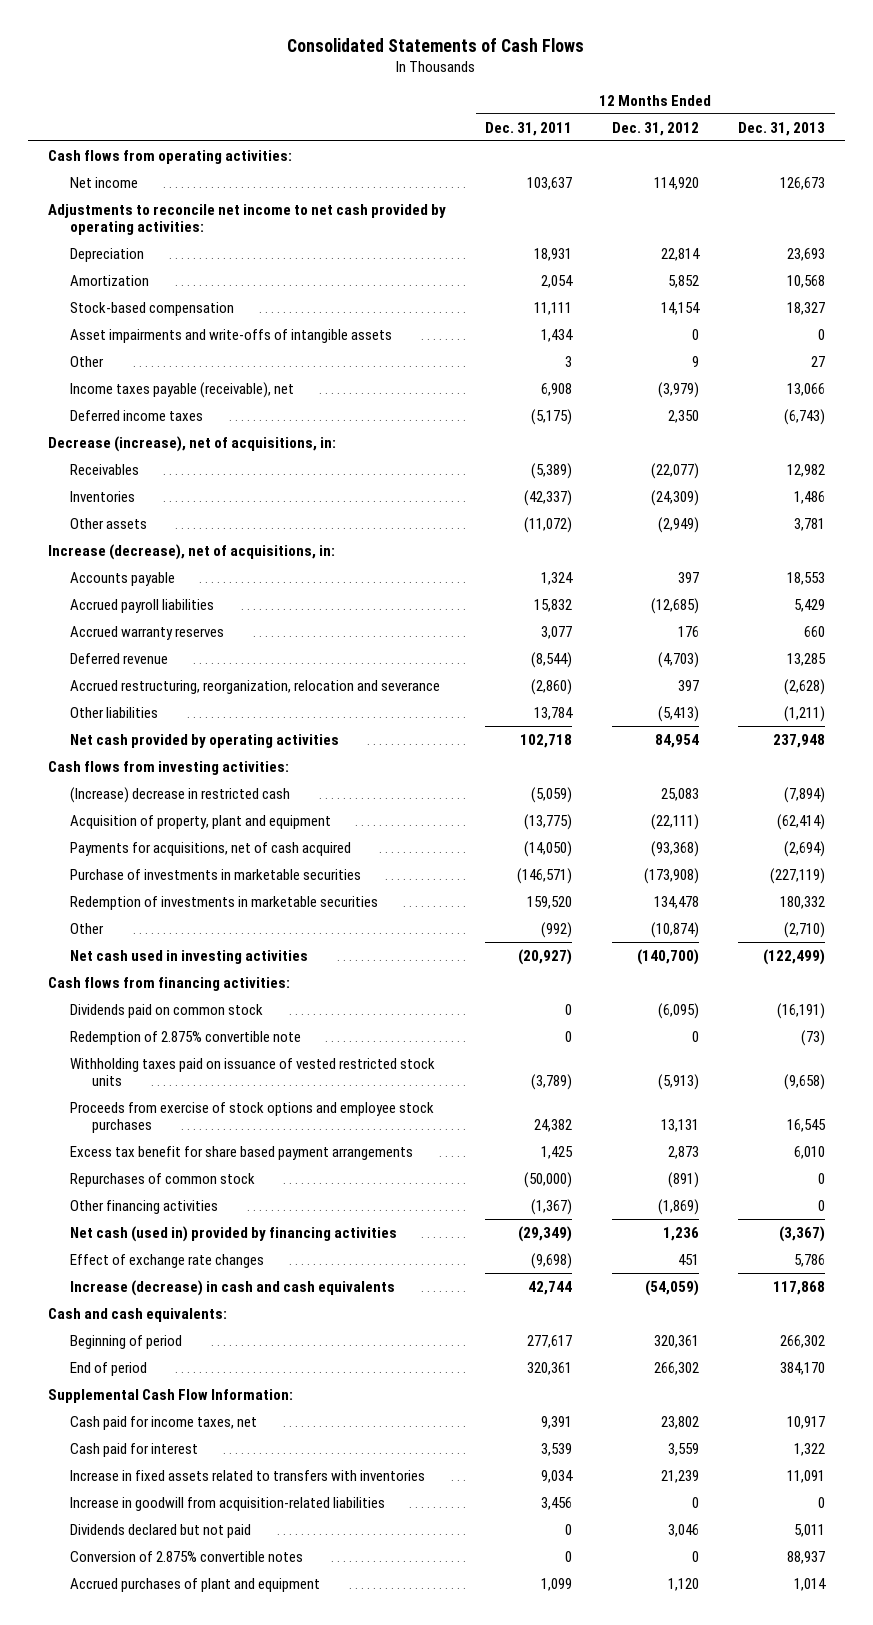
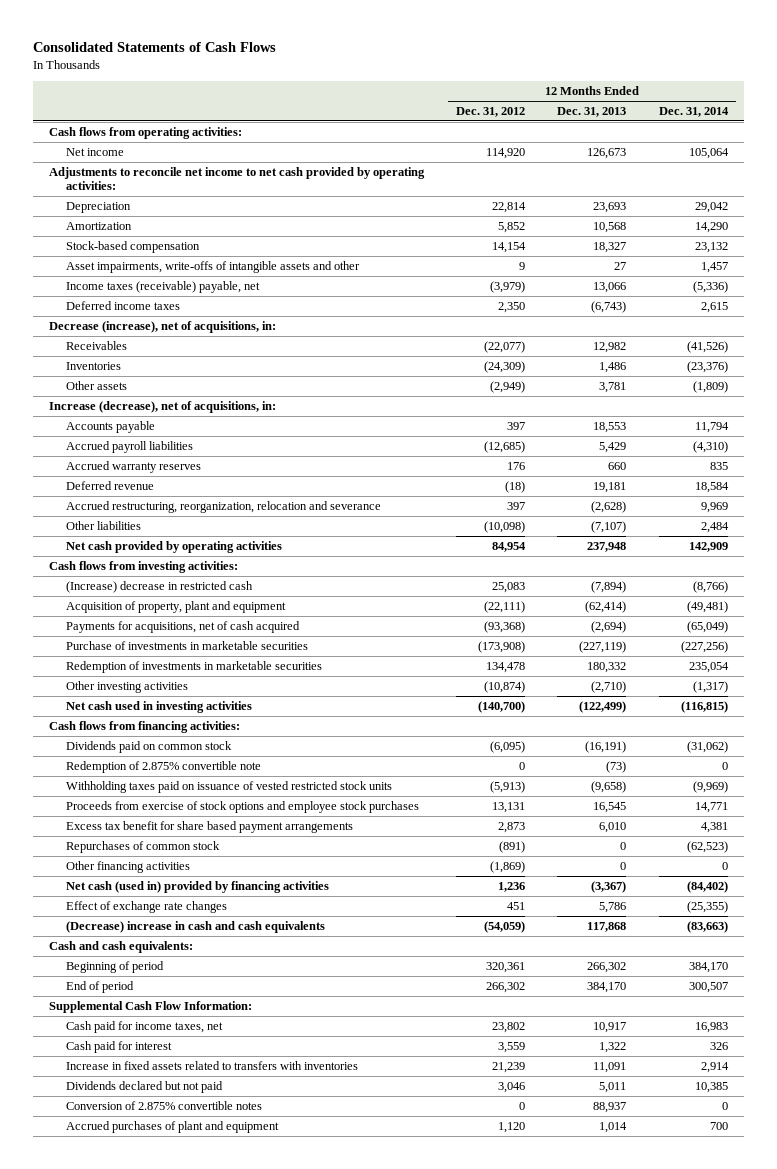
- | 12 Months Ended Dec. 31, 2011 | 12 Months Ended Dec. 31, 2012 | 12 Months Ended Dec. 31, 2013
+ | 12 Months Ended Dec. 31, 2012 | 12 Months Ended Dec. 31, 2013 | 12 Months Ended Dec. 31, 2014
- Asset impairments and write-offs of intangible assets | 1,434 | 0 | 0
- Other | 3 | 9 | 27
- Income taxes payable (receivable), net | 6,908 | (3,979) | 13,066
+ Asset impairments, write-offs of intangible assets and other | 9 | 27 | 1,457
+ Income taxes (receivable) payable, net | (3,979) | 13,066 | (5,336)
- Deferred revenue | (8,544) | (4,703) | 13,285
+ Deferred revenue | (18) | 19,181 | 18,584
- Other liabilities | 13,784 | (5,413) | (1,211)
+ Other liabilities | (10,098) | (7,107) | 2,484
- Other | (992) | (10,874) | (2,710)
+ Other investing activities | (10,874) | (2,710) | (1,317)
- Increase (decrease) in cash and cash equivalents | 42,744 | (54,059) | 117,868
+ (Decrease) increase in cash and cash equivalents | (54,059) | 117,868 | (83,663)
- Increase in goodwill from acquisition-related liabilities | 3,456 | 0 | 0

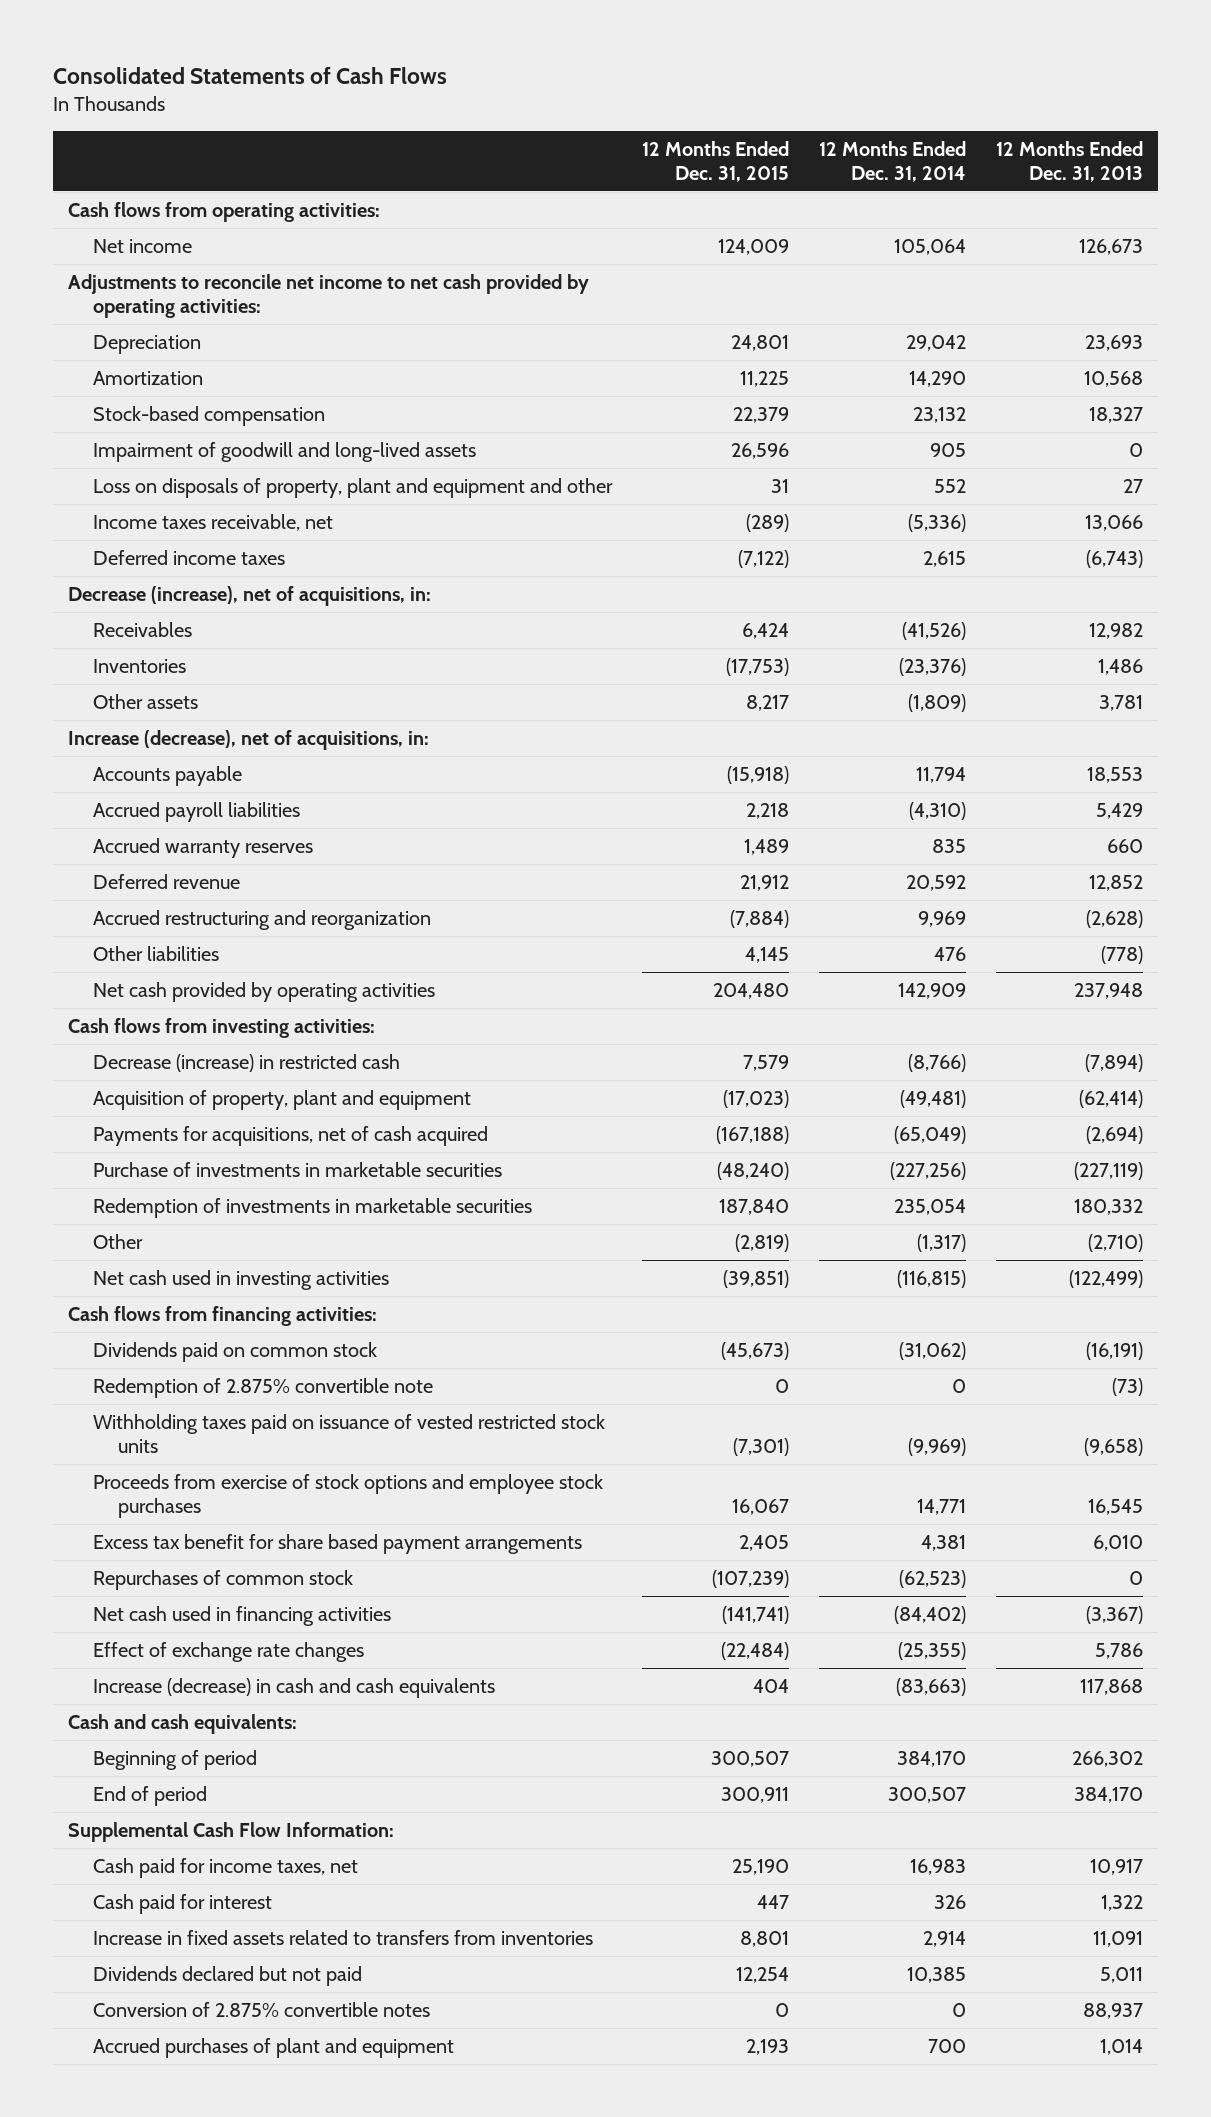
- | 12 Months Ended Dec. 31, 2012 | 12 Months Ended Dec. 31, 2013 | 12 Months Ended Dec. 31, 2014
+ | 12 Months Ended Dec. 31, 2015 | 12 Months Ended Dec. 31, 2014 | 12 Months Ended Dec. 31, 2013
- Asset impairments, write-offs of intangible assets and other | 9 | 27 | 1,457
- Income taxes (receivable) payable, net | (3,979) | 13,066 | (5,336)
+ Impairment of goodwill and long-lived assets | 26,596 | 905 | 0
+ Loss on disposals of property, plant and equipment and other | 31 | 552 | 27
+ Income taxes receivable, net | (289) | (5,336) | 13,066
- Deferred revenue | (18) | 19,181 | 18,584
- Accrued restructuring, reorganization, relocation and severance | 397 | (2,628) | 9,969
- Other liabilities | (10,098) | (7,107) | 2,484
+ Deferred revenue | 21,912 | 20,592 | 12,852
+ Accrued restructuring and reorganization | (7,884) | 9,969 | (2,628)
+ Other liabilities | 4,145 | 476 | (778)
- (Increase) decrease in restricted cash | 25,083 | (7,894) | (8,766)
+ Decrease (increase) in restricted cash | 7,579 | (8,766) | (7,894)
- Other investing activities | (10,874) | (2,710) | (1,317)
+ Other | (2,819) | (1,317) | (2,710)
- Other financing activities | (1,869) | 0 | 0
- Net cash (used in) provided by financing activities | 1,236 | (3,367) | (84,402)
+ Net cash used in financing activities | (141,741) | (84,402) | (3,367)
- (Decrease) increase in cash and cash equivalents | (54,059) | 117,868 | (83,663)
+ Increase (decrease) in cash and cash equivalents | 404 | (83,663) | 117,868
- Increase in fixed assets related to transfers with inventories | 21,239 | 11,091 | 2,914
+ Increase in fixed assets related to transfers from inventories | 8,801 | 2,914 | 11,091

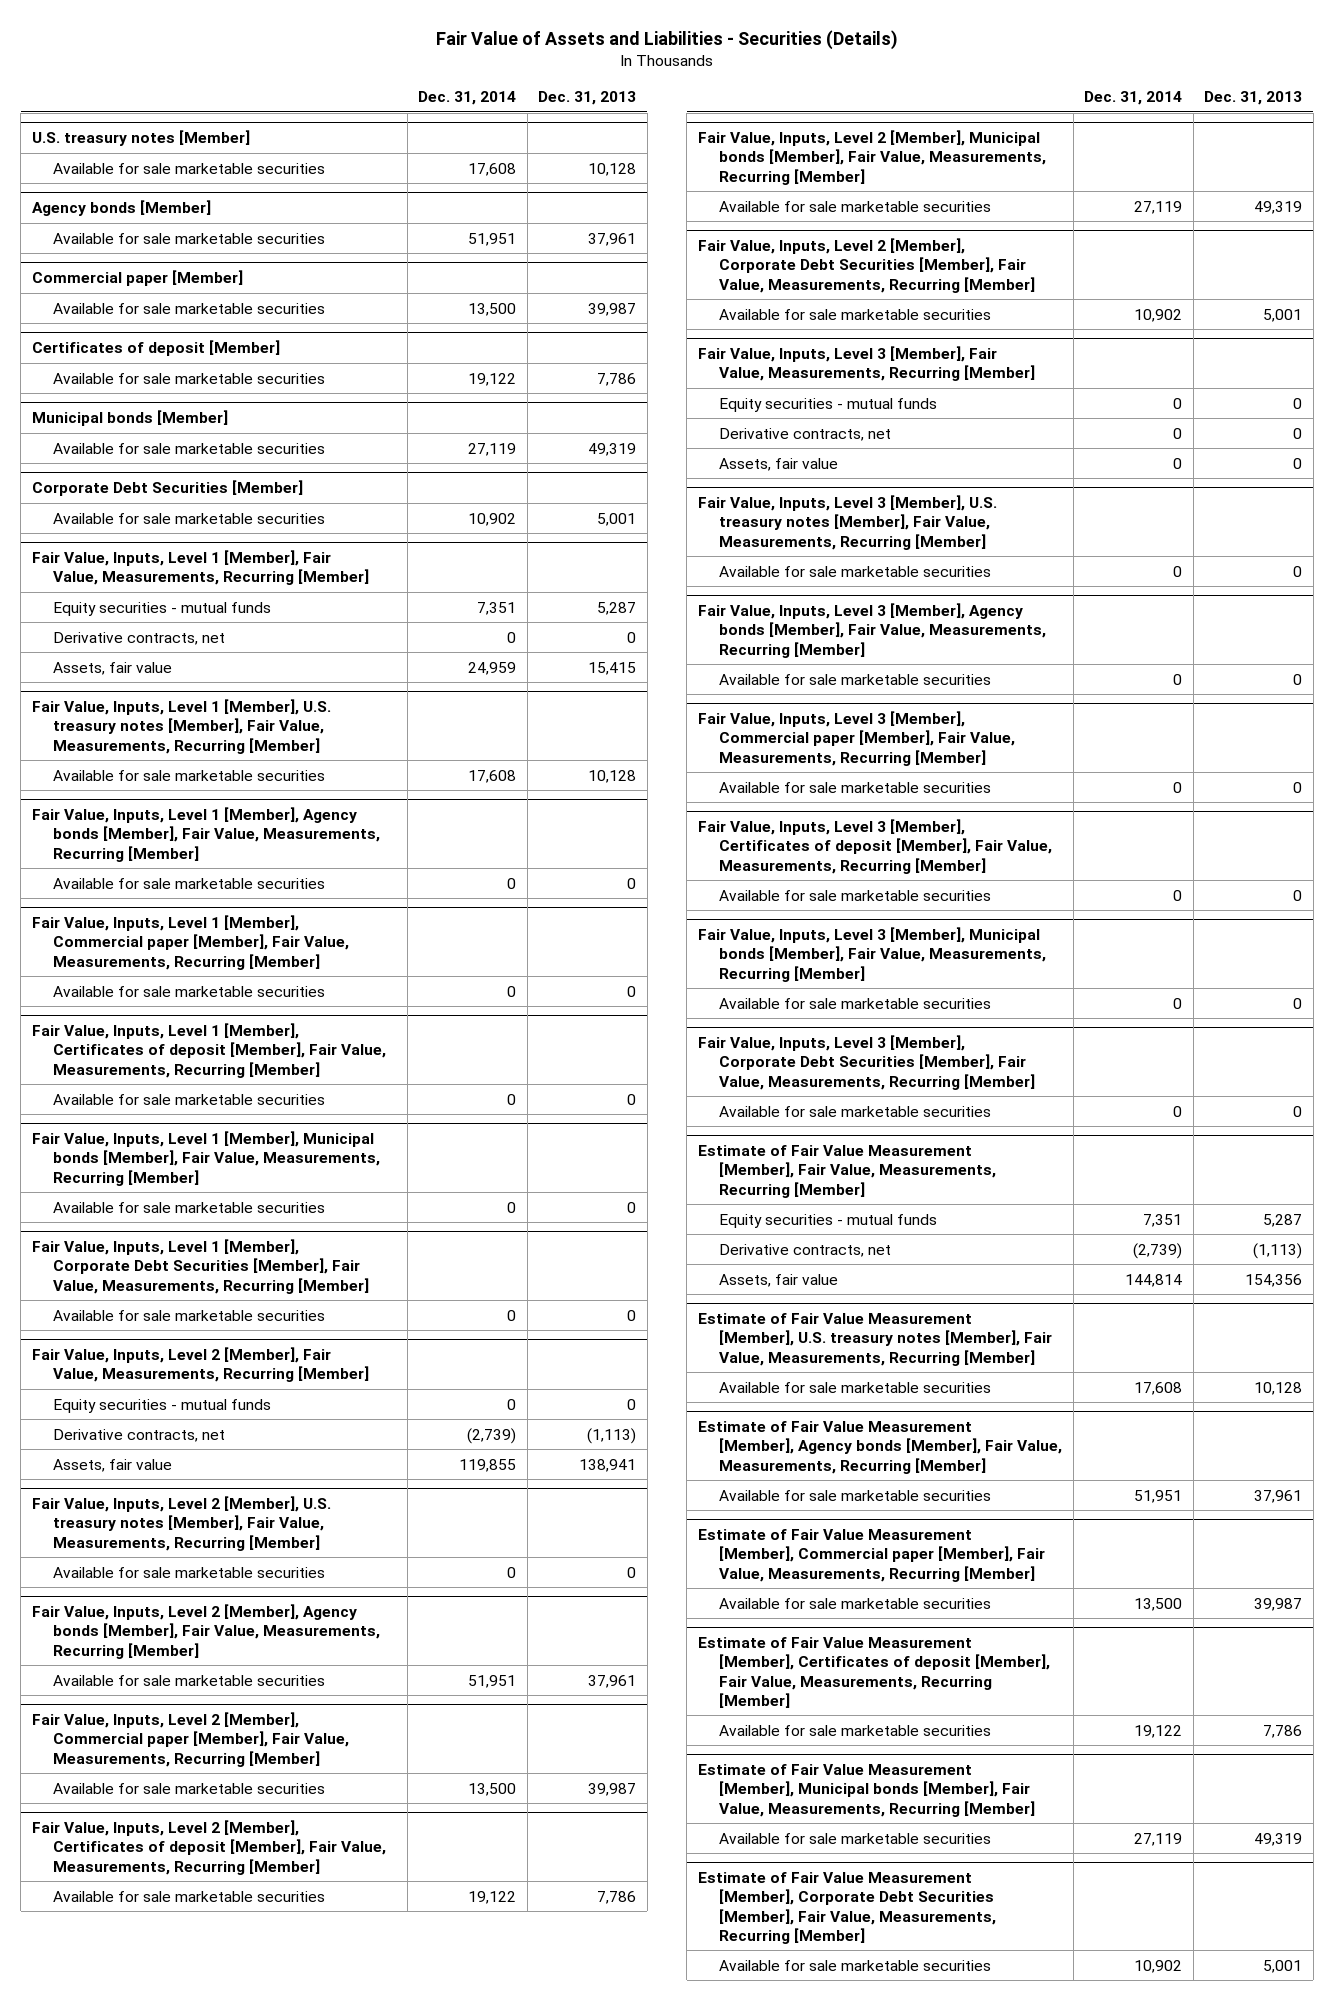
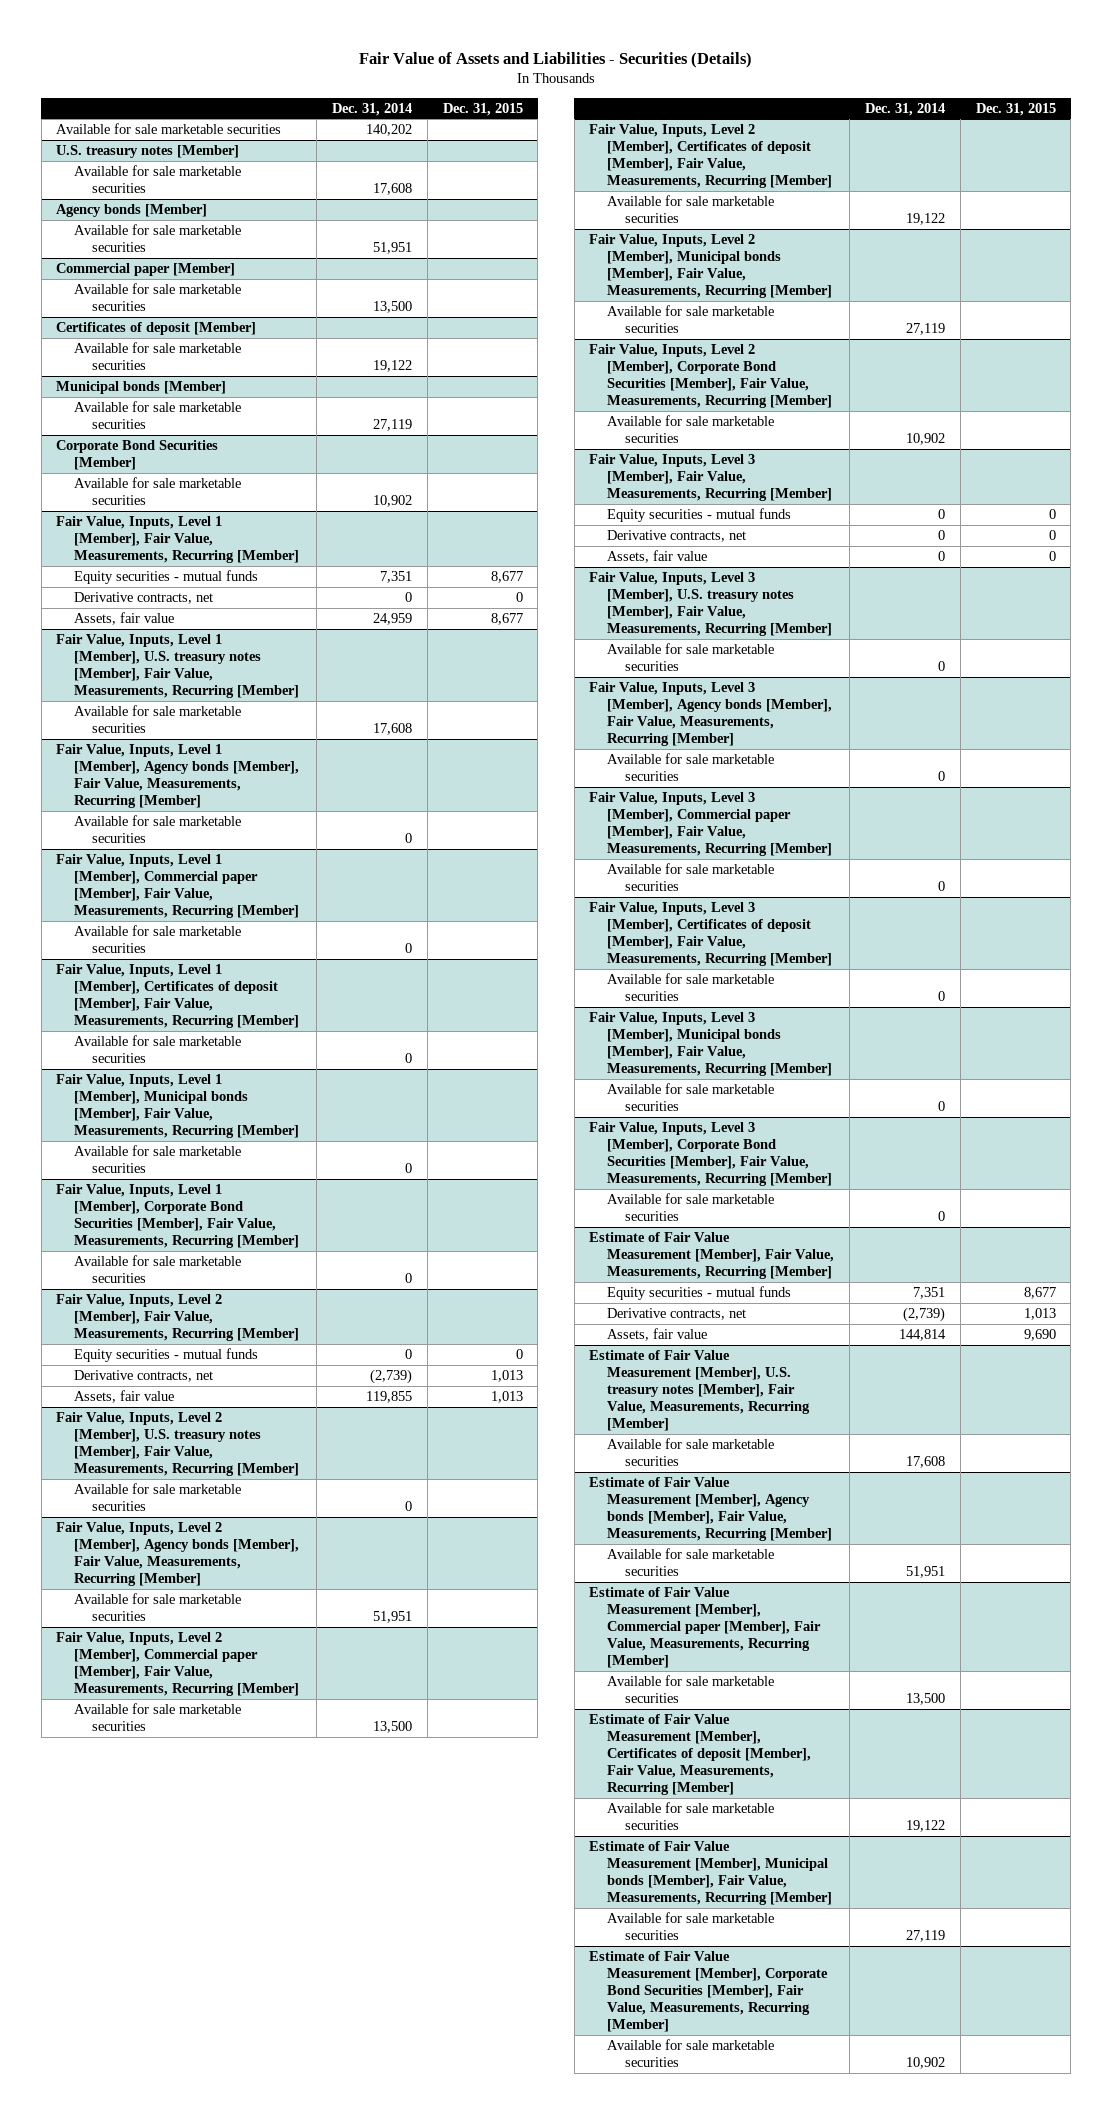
- | Dec. 31, 2014 | Dec. 31, 2013
+ | Dec. 31, 2014 | Dec. 31, 2015
+ Available for sale marketable securities | 140,202 |
- Corporate Debt Securities [Member]
+ Corporate Bond Securities [Member]
- Fair Value, Inputs, Level 1 [Member], Corporate Debt Securities [Member], Fair Value, Measurements, Recurring [Member]
+ Fair Value, Inputs, Level 1 [Member], Corporate Bond Securities [Member], Fair Value, Measurements, Recurring [Member]
- Fair Value, Inputs, Level 2 [Member], Corporate Debt Securities [Member], Fair Value, Measurements, Recurring [Member]
+ Fair Value, Inputs, Level 2 [Member], Corporate Bond Securities [Member], Fair Value, Measurements, Recurring [Member]
- Fair Value, Inputs, Level 3 [Member], Corporate Debt Securities [Member], Fair Value, Measurements, Recurring [Member]
+ Fair Value, Inputs, Level 3 [Member], Corporate Bond Securities [Member], Fair Value, Measurements, Recurring [Member]
- Estimate of Fair Value Measurement [Member], Corporate Debt Securities [Member], Fair Value, Measurements, Recurring [Member]
+ Estimate of Fair Value Measurement [Member], Corporate Bond Securities [Member], Fair Value, Measurements, Recurring [Member]

